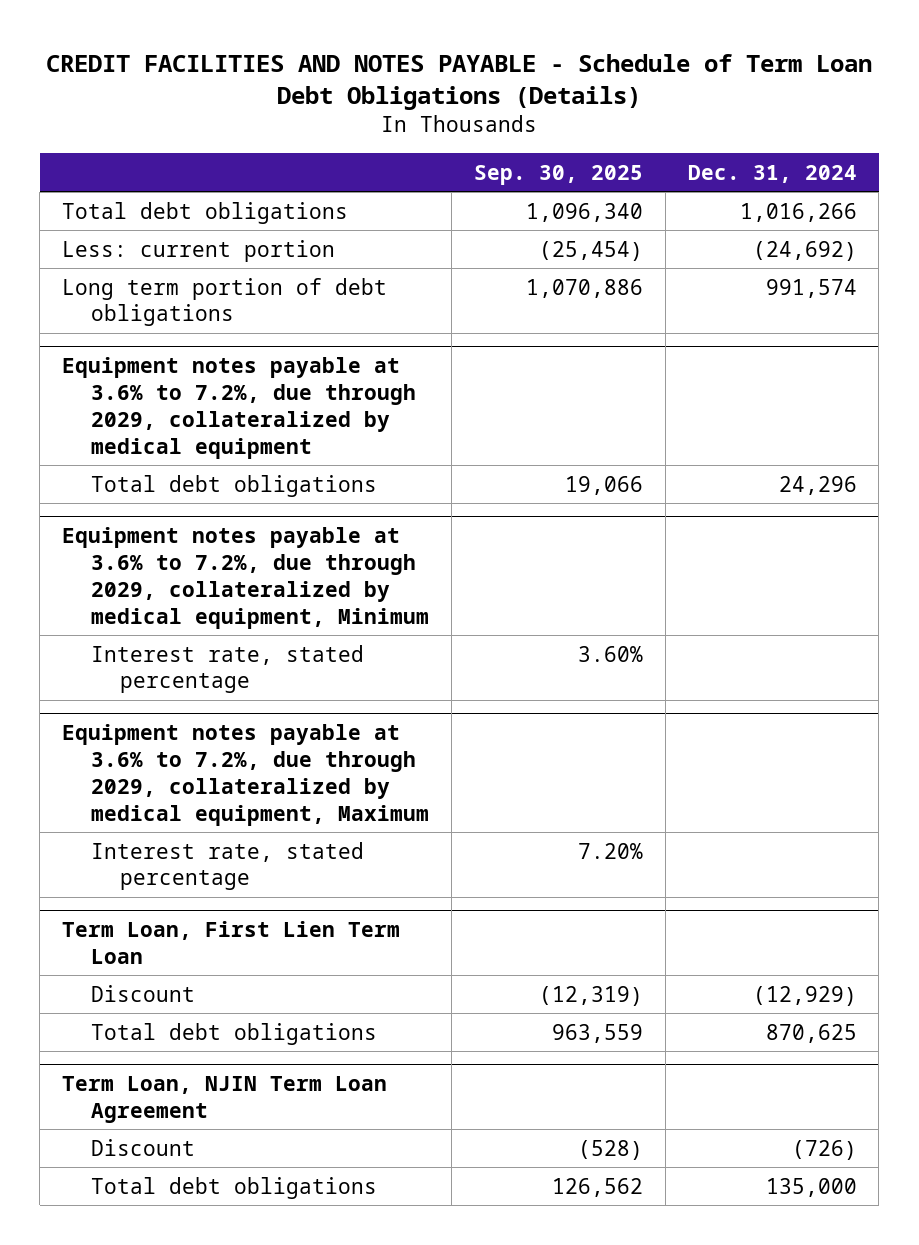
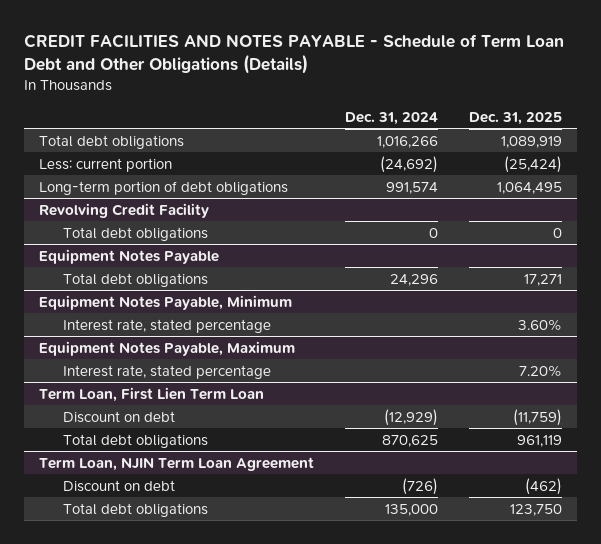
- CREDIT FACILITIES AND NOTES PAYABLE - Schedule of Term Loan Debt Obligations (Details)
+ CREDIT FACILITIES AND NOTES PAYABLE - Schedule of Term Loan Debt and Other Obligations (Details)
- | Sep. 30, 2025 | Dec. 31, 2024
+ | Dec. 31, 2024 | Dec. 31, 2025
- Long term portion of debt obligations | 1,070,886 | 991,574
- Equipment notes payable at 3.6% to 7.2%, due through 2029, collateralized by medical equipment
+ Long-term portion of debt obligations | 991,574 | 1,064,495
+ Revolving Credit Facility
+ Total debt obligations | 0 | 0
+ Equipment Notes Payable
- Equipment notes payable at 3.6% to 7.2%, due through 2029, collateralized by medical equipment, Minimum
+ Equipment Notes Payable, Minimum
- Equipment notes payable at 3.6% to 7.2%, due through 2029, collateralized by medical equipment, Maximum
+ Equipment Notes Payable, Maximum
@ Term Loan, First Lien Term Loan
- Discount | (12,319) | (12,929)
+ Discount on debt | (12,929) | (11,759)
@ Term Loan, NJIN Term Loan Agreement
- Discount | (528) | (726)
+ Discount on debt | (726) | (462)

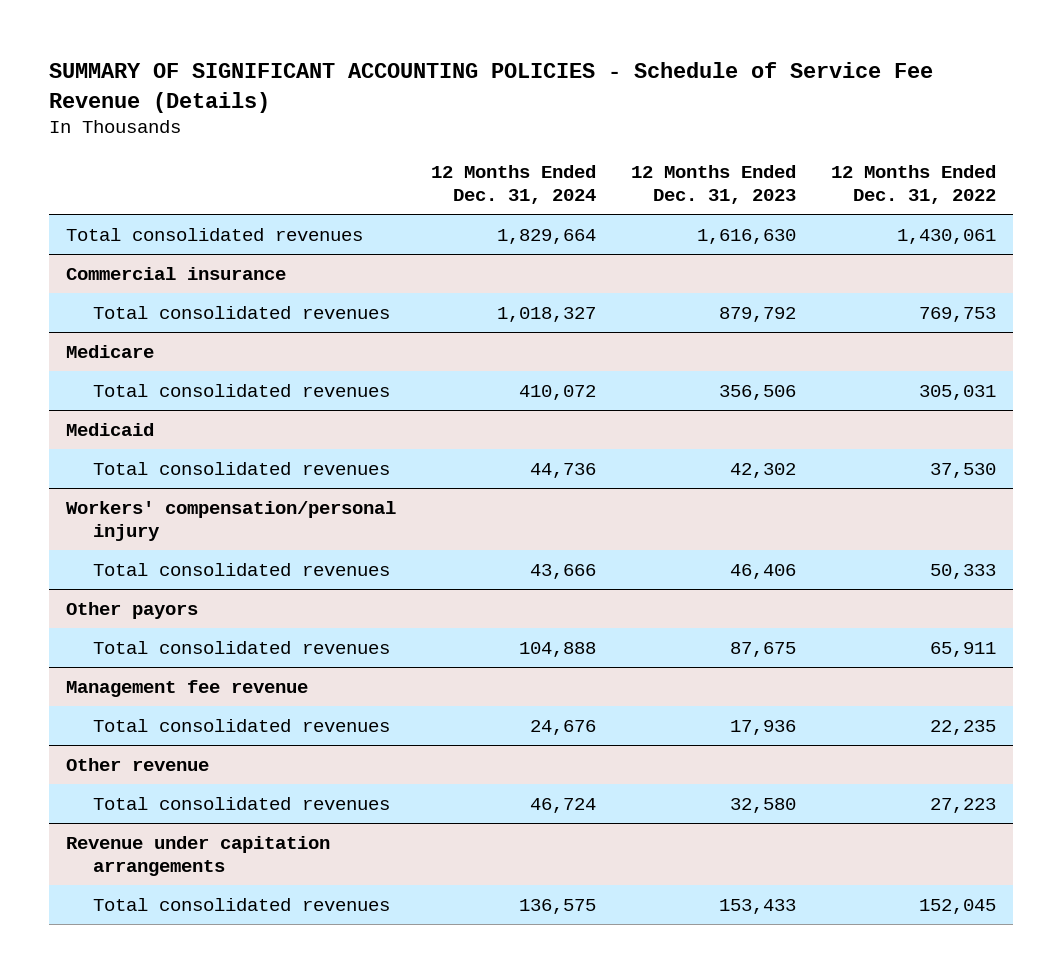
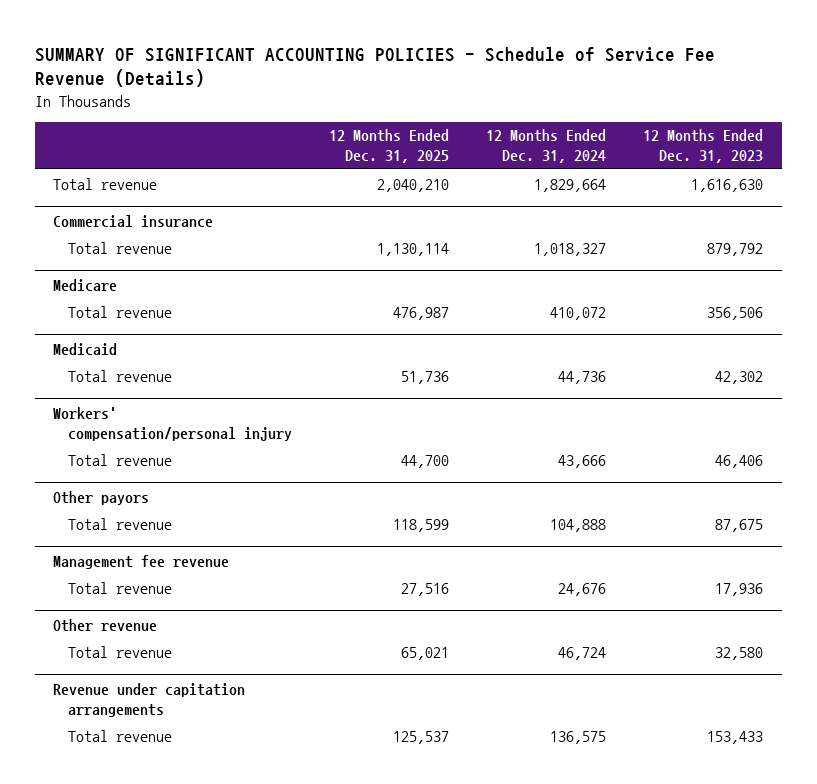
- | 12 Months Ended Dec. 31, 2024 | 12 Months Ended Dec. 31, 2023 | 12 Months Ended Dec. 31, 2022
+ | 12 Months Ended Dec. 31, 2025 | 12 Months Ended Dec. 31, 2024 | 12 Months Ended Dec. 31, 2023
- Total consolidated revenues | 1,829,664 | 1,616,630 | 1,430,061
+ Total revenue | 2,040,210 | 1,829,664 | 1,616,630
@ Commercial insurance
- Total consolidated revenues | 1,018,327 | 879,792 | 769,753
+ Total revenue | 1,130,114 | 1,018,327 | 879,792
@ Medicare
- Total consolidated revenues | 410,072 | 356,506 | 305,031
+ Total revenue | 476,987 | 410,072 | 356,506
@ Medicaid
- Total consolidated revenues | 44,736 | 42,302 | 37,530
+ Total revenue | 51,736 | 44,736 | 42,302
@ Workers' compensation/personal injury
- Total consolidated revenues | 43,666 | 46,406 | 50,333
+ Total revenue | 44,700 | 43,666 | 46,406
@ Other payors
- Total consolidated revenues | 104,888 | 87,675 | 65,911
+ Total revenue | 118,599 | 104,888 | 87,675
@ Management fee revenue
- Total consolidated revenues | 24,676 | 17,936 | 22,235
+ Total revenue | 27,516 | 24,676 | 17,936
@ Other revenue
- Total consolidated revenues | 46,724 | 32,580 | 27,223
+ Total revenue | 65,021 | 46,724 | 32,580
@ Revenue under capitation arrangements
- Total consolidated revenues | 136,575 | 153,433 | 152,045
+ Total revenue | 125,537 | 136,575 | 153,433

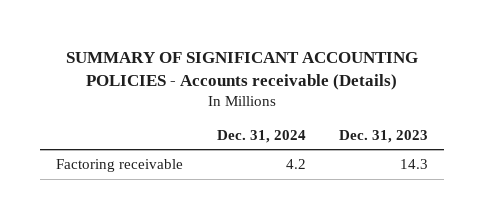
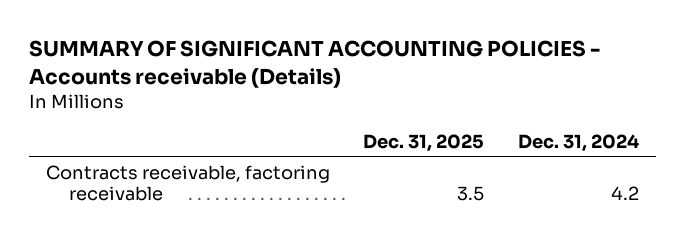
- | Dec. 31, 2024 | Dec. 31, 2023
+ | Dec. 31, 2025 | Dec. 31, 2024
- Factoring receivable | 4.2 | 14.3
+ Contracts receivable, factoring receivable | 3.5 | 4.2

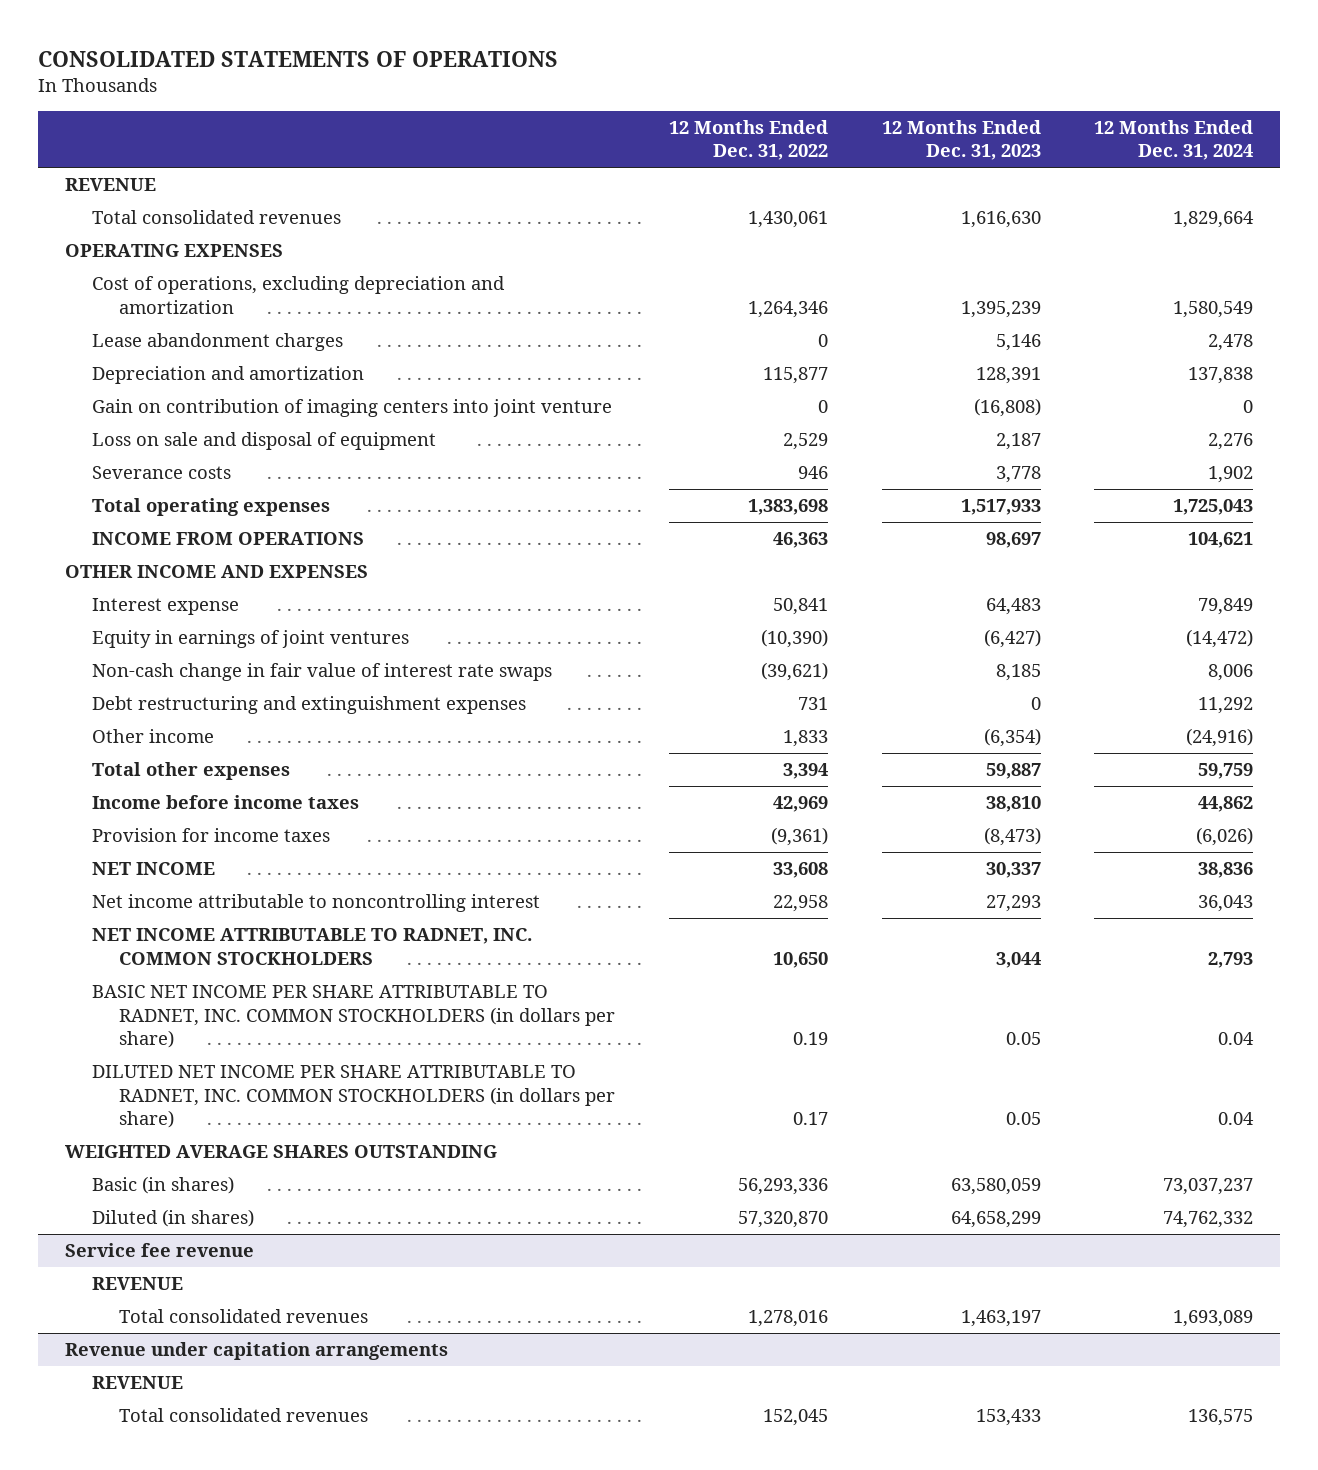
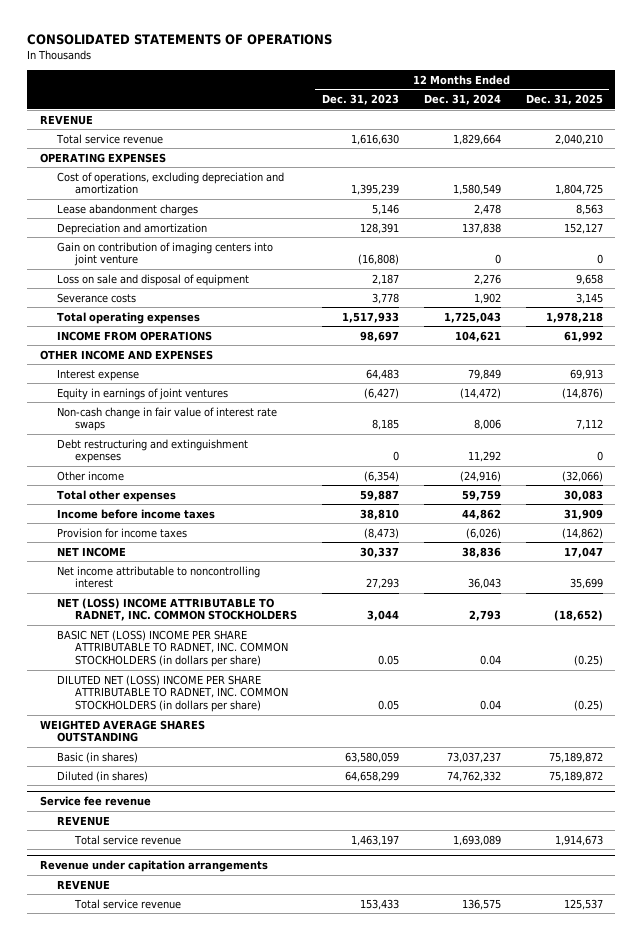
- | 12 Months Ended Dec. 31, 2022 | 12 Months Ended Dec. 31, 2023 | 12 Months Ended Dec. 31, 2024
+ | 12 Months Ended Dec. 31, 2023 | 12 Months Ended Dec. 31, 2024 | 12 Months Ended Dec. 31, 2025
- Total consolidated revenues | 1,430,061 | 1,616,630 | 1,829,664
+ Total service revenue | 1,616,630 | 1,829,664 | 2,040,210
- NET INCOME ATTRIBUTABLE TO RADNET, INC. COMMON STOCKHOLDERS | 10,650 | 3,044 | 2,793
- BASIC NET INCOME PER SHARE ATTRIBUTABLE TO RADNET, INC. COMMON STOCKHOLDERS (in dollars per share) | 0.19 | 0.05 | 0.04
- DILUTED NET INCOME PER SHARE ATTRIBUTABLE TO RADNET, INC. COMMON STOCKHOLDERS (in dollars per share) | 0.17 | 0.05 | 0.04
+ NET (LOSS) INCOME ATTRIBUTABLE TO RADNET, INC. COMMON STOCKHOLDERS | 3,044 | 2,793 | (18,652)
+ BASIC NET (LOSS) INCOME PER SHARE ATTRIBUTABLE TO RADNET, INC. COMMON STOCKHOLDERS (in dollars per share) | 0.05 | 0.04 | (0.25)
+ DILUTED NET (LOSS) INCOME PER SHARE ATTRIBUTABLE TO RADNET, INC. COMMON STOCKHOLDERS (in dollars per share) | 0.05 | 0.04 | (0.25)
@ Service fee revenue
- Total consolidated revenues | 1,278,016 | 1,463,197 | 1,693,089
+ Total service revenue | 1,463,197 | 1,693,089 | 1,914,673
@ Revenue under capitation arrangements
- Total consolidated revenues | 152,045 | 153,433 | 136,575
+ Total service revenue | 153,433 | 136,575 | 125,537

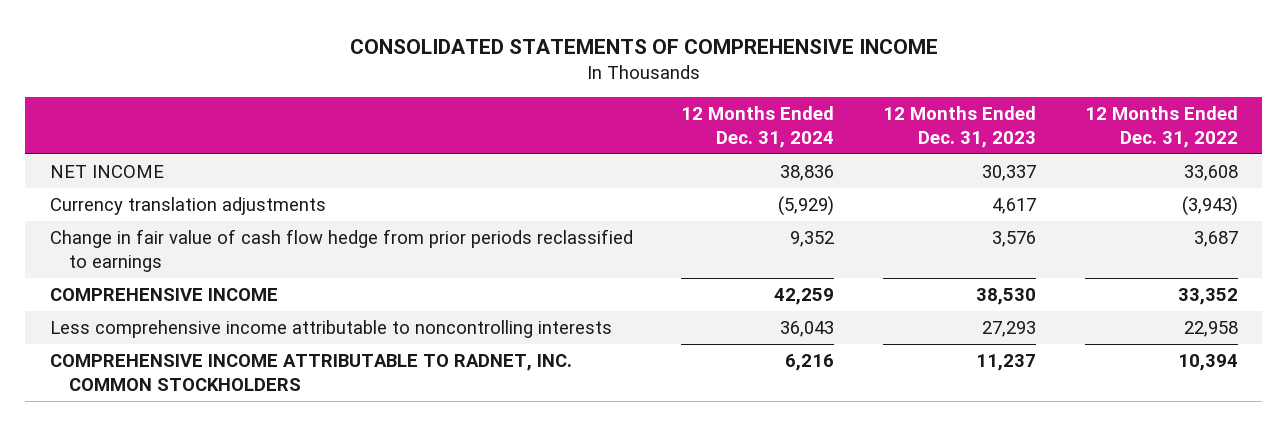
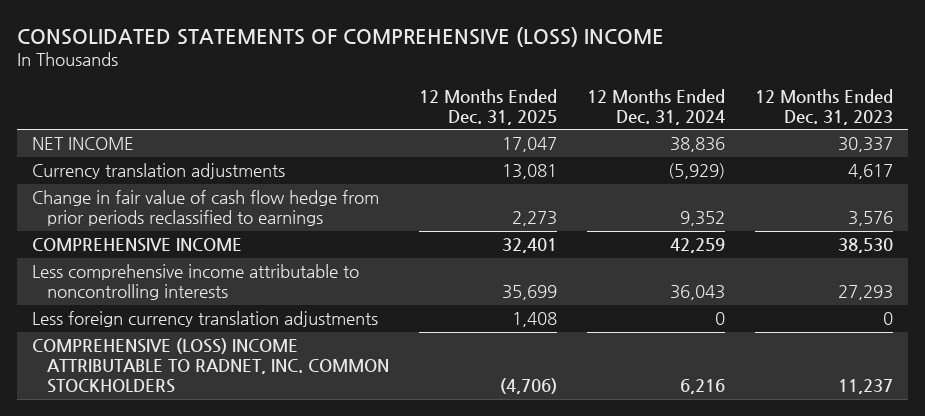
- CONSOLIDATED STATEMENTS OF COMPREHENSIVE INCOME
+ CONSOLIDATED STATEMENTS OF COMPREHENSIVE (LOSS) INCOME
- | 12 Months Ended Dec. 31, 2024 | 12 Months Ended Dec. 31, 2023 | 12 Months Ended Dec. 31, 2022
+ | 12 Months Ended Dec. 31, 2025 | 12 Months Ended Dec. 31, 2024 | 12 Months Ended Dec. 31, 2023
- COMPREHENSIVE INCOME ATTRIBUTABLE TO RADNET, INC. COMMON STOCKHOLDERS | 6,216 | 11,237 | 10,394
+ Less foreign currency translation adjustments | 1,408 | 0 | 0
+ COMPREHENSIVE (LOSS) INCOME ATTRIBUTABLE TO RADNET, INC. COMMON STOCKHOLDERS | (4,706) | 6,216 | 11,237

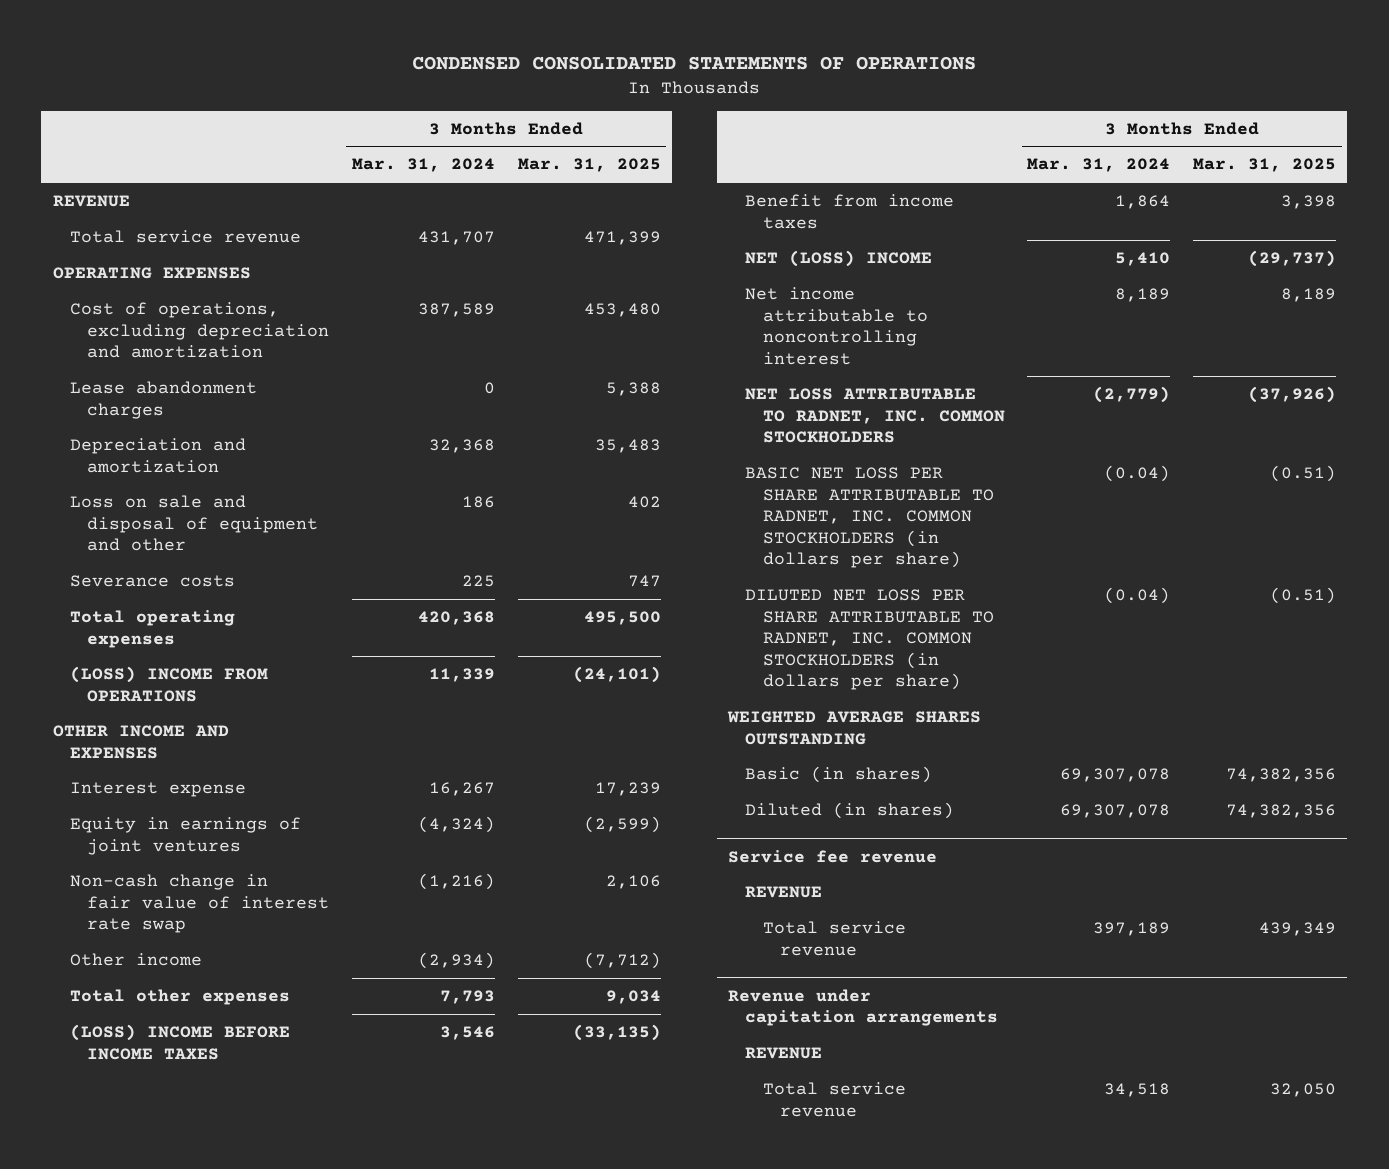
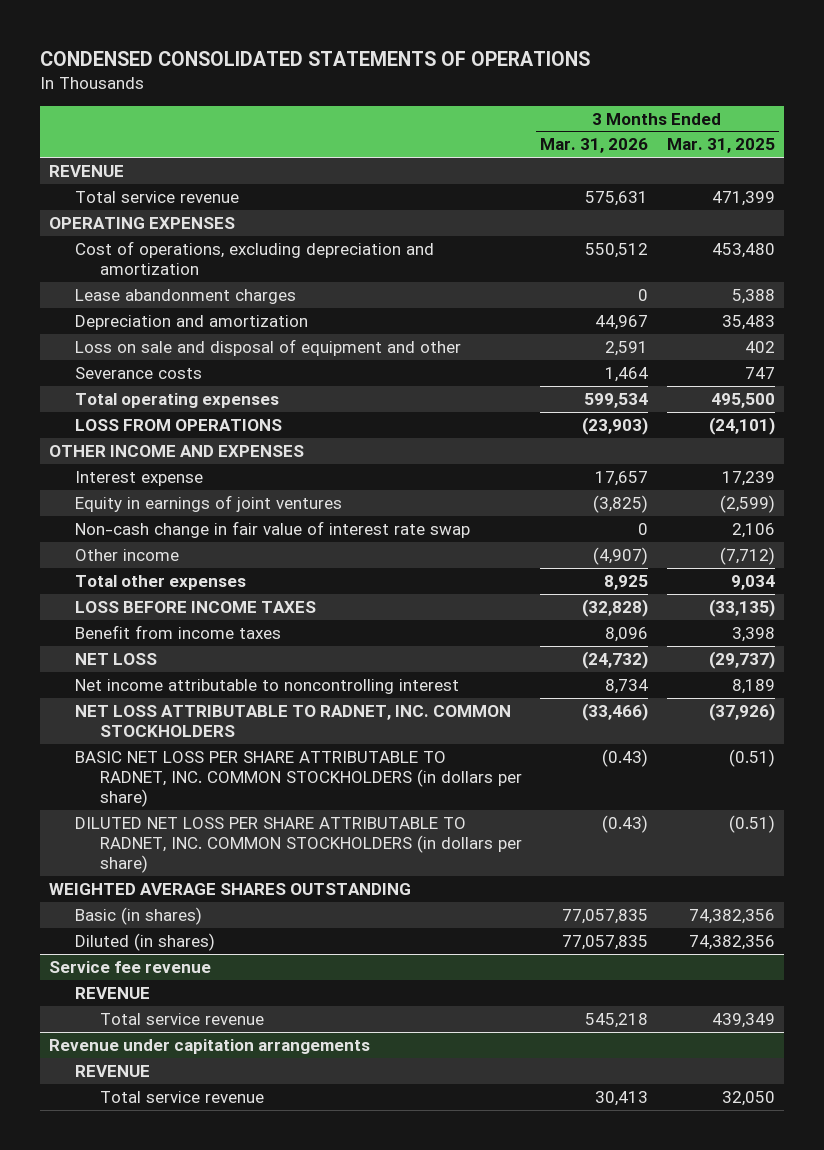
- | 3 Months Ended Mar. 31, 2024 | 3 Months Ended Mar. 31, 2025
+ | 3 Months Ended Mar. 31, 2026 | 3 Months Ended Mar. 31, 2025
- (LOSS) INCOME FROM OPERATIONS | 11,339 | (24,101)
+ LOSS FROM OPERATIONS | (23,903) | (24,101)
- (LOSS) INCOME BEFORE INCOME TAXES | 3,546 | (33,135)
+ LOSS BEFORE INCOME TAXES | (32,828) | (33,135)
- NET (LOSS) INCOME | 5,410 | (29,737)
+ NET LOSS | (24,732) | (29,737)

